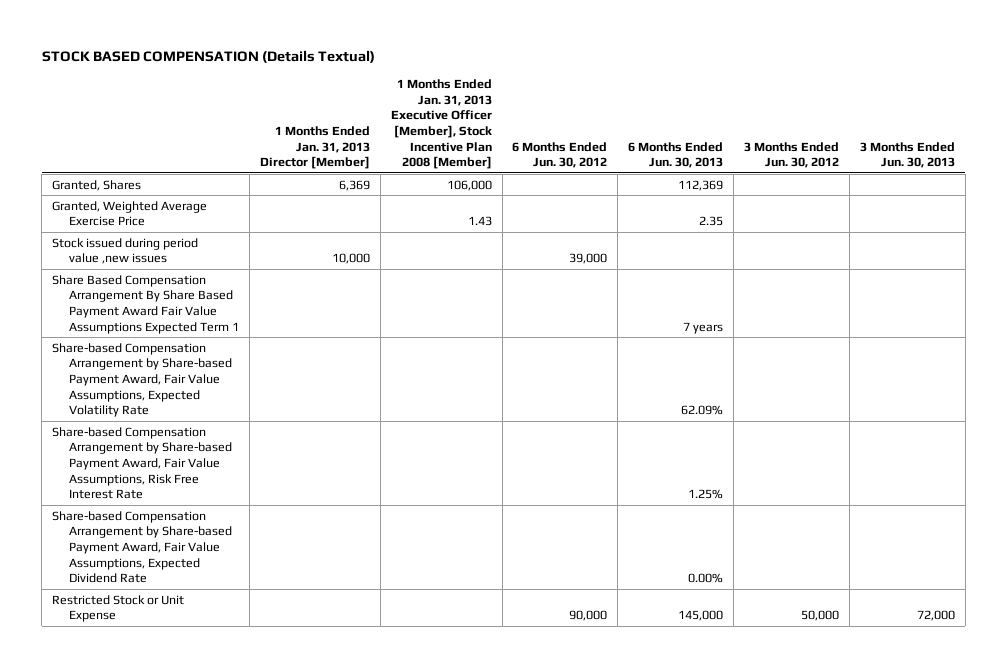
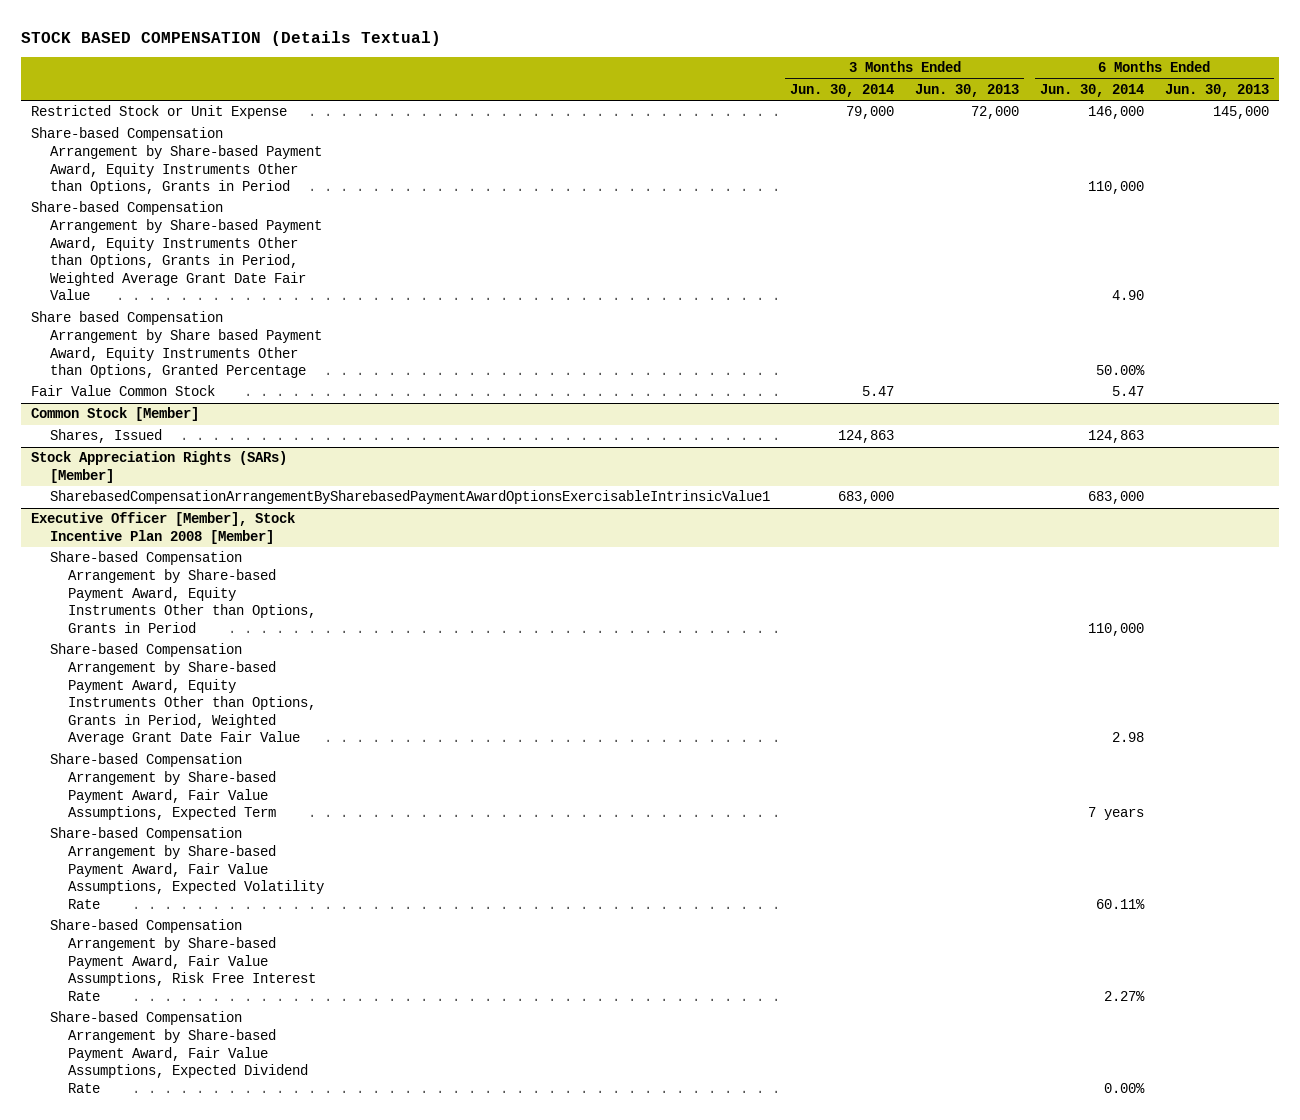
- | 1 Months Ended Jan. 31, 2013 Director [Member] | 1 Months Ended Jan. 31, 2013 Executive Officer [Member], Stock Incentive Plan 2008 [Member] | 6 Months Ended Jun. 30, 2012 | 6 Months Ended Jun. 30, 2013 | 3 Months Ended Jun. 30, 2012 | 3 Months Ended Jun. 30, 2013
+ | 3 Months Ended Jun. 30, 2014 | 3 Months Ended Jun. 30, 2013 | 6 Months Ended Jun. 30, 2014 | 6 Months Ended Jun. 30, 2013
- Granted, Shares | 6,369 | 106,000 | | 112,369 | |
- Granted, Weighted Average Exercise Price | | 1.43 | | 2.35 | |
- Stock issued during period value ,new issues | 10,000 | | 39,000 | | |
- Share Based Compensation Arrangement By Share Based Payment Award Fair Value Assumptions Expected Term 1 | | | | 7 years | |
- Share-based Compensation Arrangement by Share-based Payment Award, Fair Value Assumptions, Expected Volatility Rate | | | | 62.09% | |
- Share-based Compensation Arrangement by Share-based Payment Award, Fair Value Assumptions, Risk Free Interest Rate | | | | 1.25% | |
- Share-based Compensation Arrangement by Share-based Payment Award, Fair Value Assumptions, Expected Dividend Rate | | | | 0.00% | |
+ Share-based Compensation Arrangement by Share-based Payment Award, Equity Instruments Other than Options, Grants in Period | | | 110,000 |
+ Share-based Compensation Arrangement by Share-based Payment Award, Equity Instruments Other than Options, Grants in Period, Weighted Average Grant Date Fair Value | | | 4.90 |
+ Share based Compensation Arrangement by Share based Payment Award, Equity Instruments Other than Options, Granted Percentage | | | 50.00% |
+ Fair Value Common Stock | 5.47 | | 5.47 |
+ Common Stock [Member]
+ Shares, Issued | 124,863 | | 124,863 |
+ Stock Appreciation Rights (SARs) [Member]
+ SharebasedCompensationArrangementBySharebasedPaymentAwardOptionsExercisableIntrinsicValue1 | 683,000 | | 683,000 |
+ Executive Officer [Member], Stock Incentive Plan 2008 [Member]
+ Share-based Compensation Arrangement by Share-based Payment Award, Equity Instruments Other than Options, Grants in Period | | | 110,000 |
+ Share-based Compensation Arrangement by Share-based Payment Award, Equity Instruments Other than Options, Grants in Period, Weighted Average Grant Date Fair Value | | | 2.98 |
+ Share-based Compensation Arrangement by Share-based Payment Award, Fair Value Assumptions, Expected Term | | | 7 years |
+ Share-based Compensation Arrangement by Share-based Payment Award, Fair Value Assumptions, Expected Volatility Rate | | | 60.11% |
+ Share-based Compensation Arrangement by Share-based Payment Award, Fair Value Assumptions, Risk Free Interest Rate | | | 2.27% |
+ Share-based Compensation Arrangement by Share-based Payment Award, Fair Value Assumptions, Expected Dividend Rate | | | 0.00% |

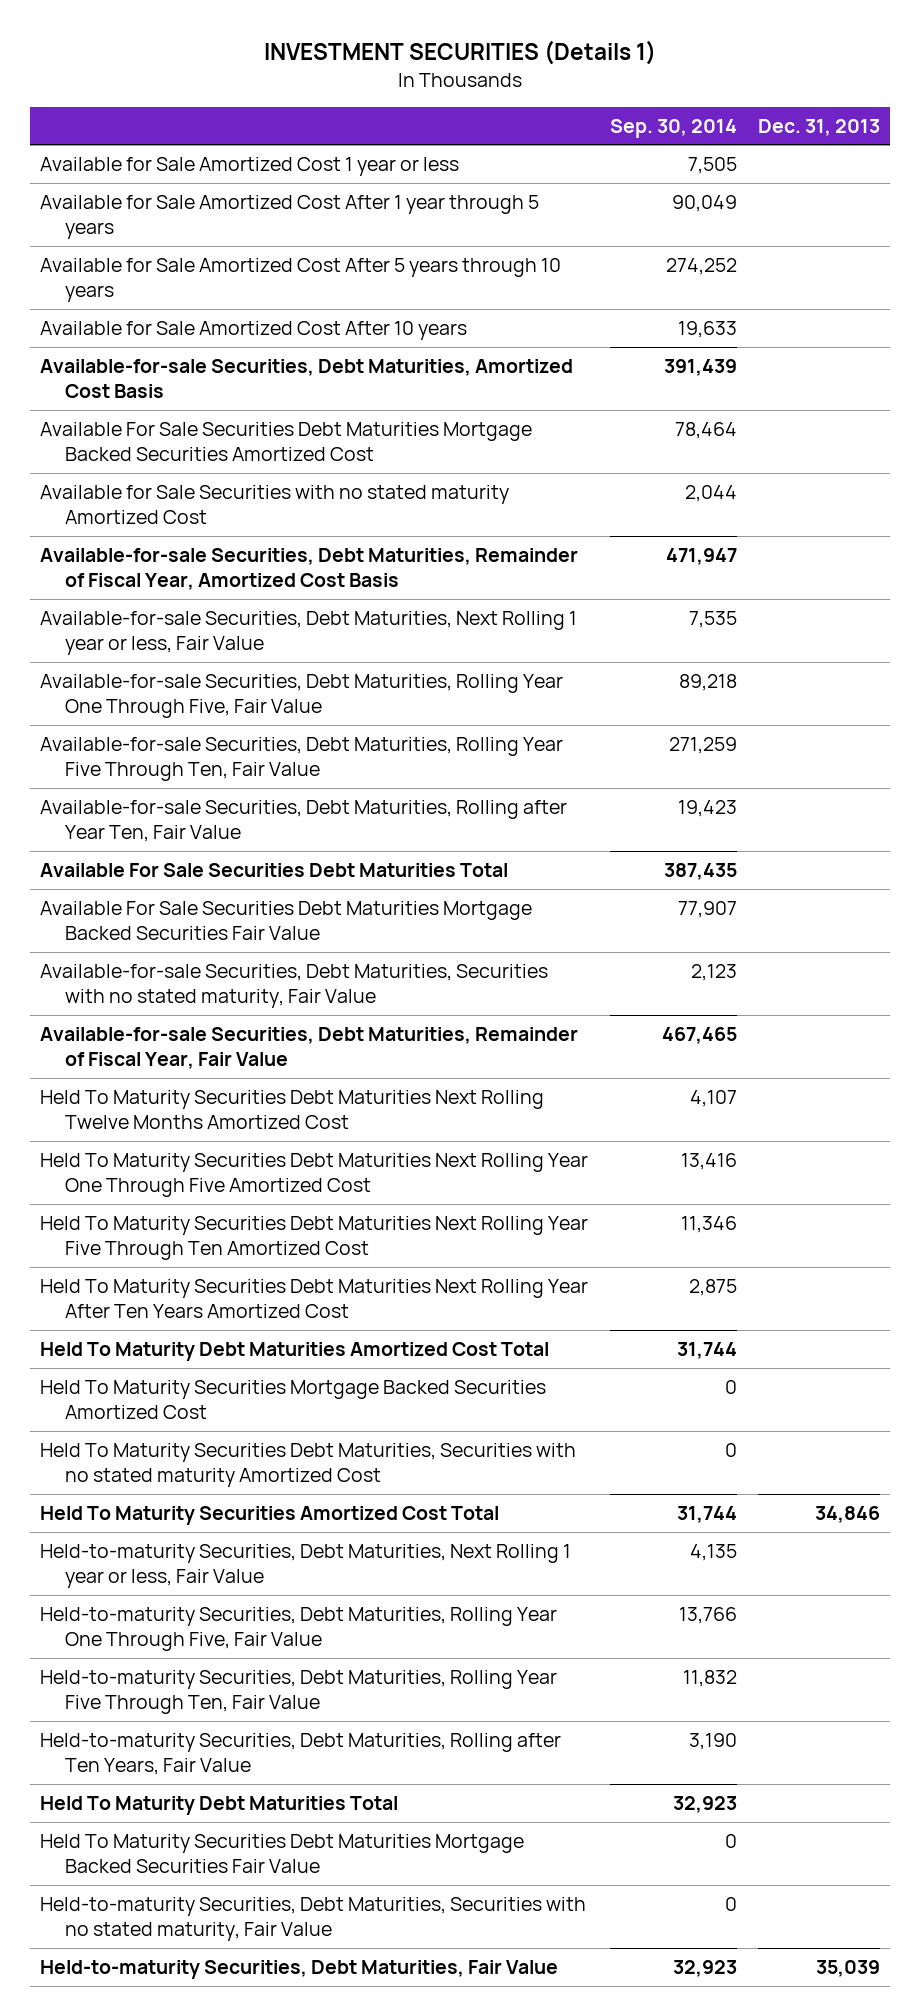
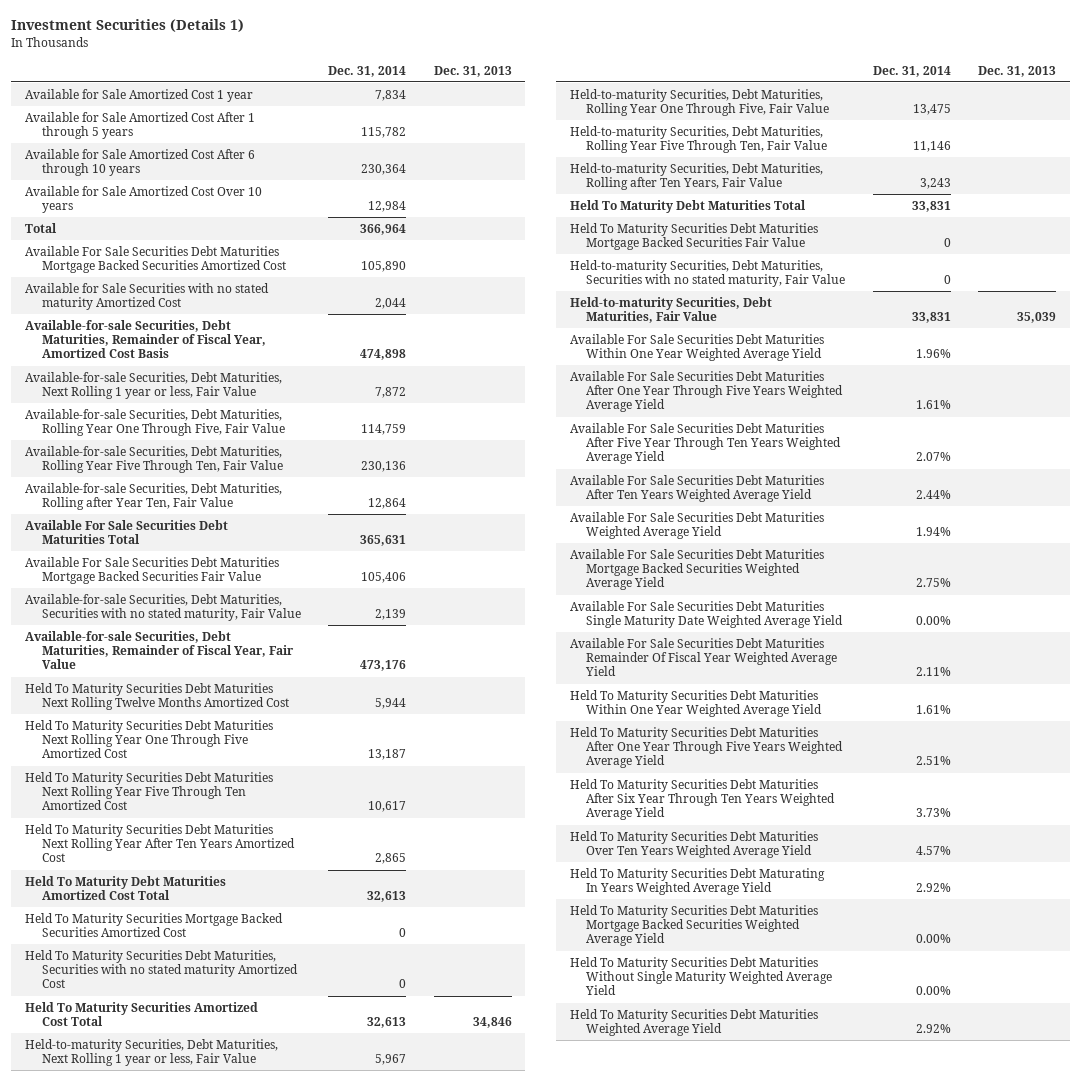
- INVESTMENT SECURITIES (Details 1)
+ Investment Securities (Details 1)
- | Sep. 30, 2014 | Dec. 31, 2013
+ | Dec. 31, 2014 | Dec. 31, 2013
- Available for Sale Amortized Cost 1 year or less | 7,505 |
- Available for Sale Amortized Cost After 1 year through 5 years | 90,049 |
- Available for Sale Amortized Cost After 5 years through 10 years | 274,252 |
- Available for Sale Amortized Cost After 10 years | 19,633 |
- Available-for-sale Securities, Debt Maturities, Amortized Cost Basis | 391,439 |
+ Available for Sale Amortized Cost 1 year | 7,834 |
+ Available for Sale Amortized Cost After 1 through 5 years | 115,782 |
+ Available for Sale Amortized Cost After 6 through 10 years | 230,364 |
+ Available for Sale Amortized Cost Over 10 years | 12,984 |
+ Total | 366,964 |
+ Available For Sale Securities Debt Maturities Within One Year Weighted Average Yield | 1.96% |
+ Available For Sale Securities Debt Maturities After One Year Through Five Years Weighted Average Yield | 1.61% |
+ Available For Sale Securities Debt Maturities After Five Year Through Ten Years Weighted Average Yield | 2.07% |
+ Available For Sale Securities Debt Maturities After Ten Years Weighted Average Yield | 2.44% |
+ Available For Sale Securities Debt Maturities Weighted Average Yield | 1.94% |
+ Available For Sale Securities Debt Maturities Mortgage Backed Securities Weighted Average Yield | 2.75% |
+ Available For Sale Securities Debt Maturities Single Maturity Date Weighted Average Yield | 0.00% |
+ Available For Sale Securities Debt Maturities Remainder Of Fiscal Year Weighted Average Yield | 2.11% |
+ Held To Maturity Securities Debt Maturities Within One Year Weighted Average Yield | 1.61% |
+ Held To Maturity Securities Debt Maturities After One Year Through Five Years Weighted Average Yield | 2.51% |
+ Held To Maturity Securities Debt Maturities After Six Year Through Ten Years Weighted Average Yield | 3.73% |
+ Held To Maturity Securities Debt Maturities Over Ten Years Weighted Average Yield | 4.57% |
+ Held To Maturity Securities Debt Maturating In Years Weighted Average Yield | 2.92% |
+ Held To Maturity Securities Debt Maturities Mortgage Backed Securities Weighted Average Yield | 0.00% |
+ Held To Maturity Securities Debt Maturities Without Single Maturity Weighted Average Yield | 0.00% |
+ Held To Maturity Securities Debt Maturities Weighted Average Yield | 2.92% |

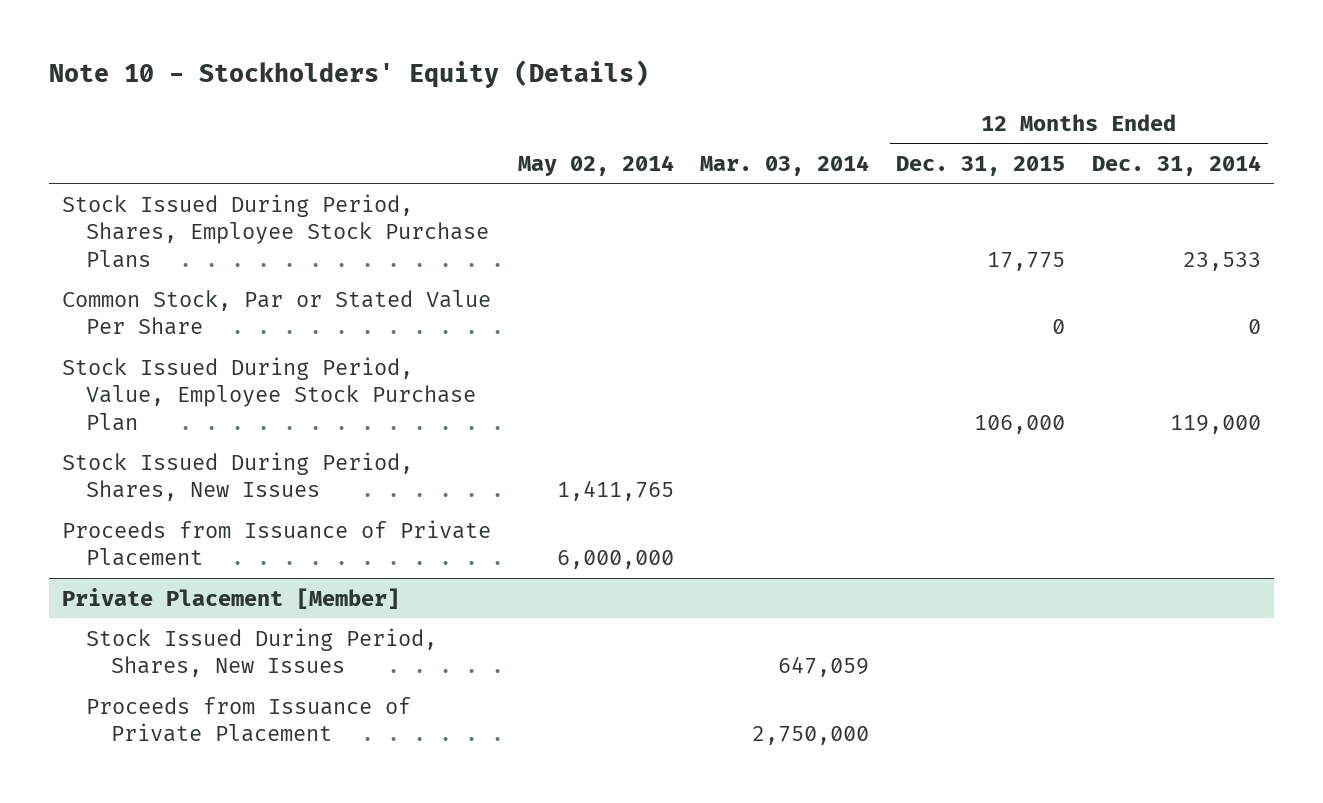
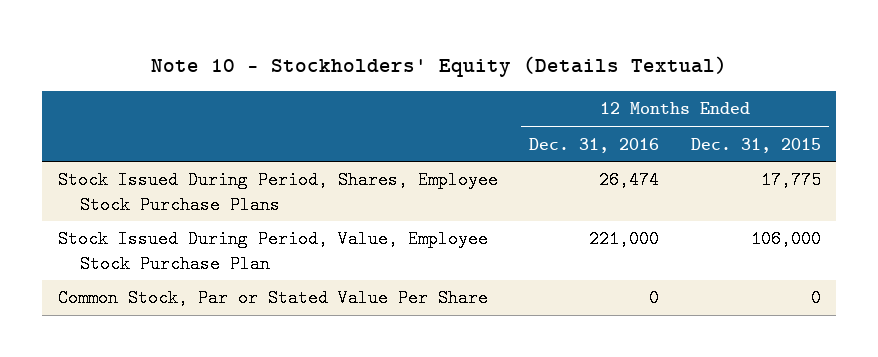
- Note 10 - Stockholders' Equity (Details)
+ Note 10 - Stockholders' Equity (Details Textual)
- | May 02, 2014 | Mar. 03, 2014 | 12 Months Ended Dec. 31, 2015 | 12 Months Ended Dec. 31, 2014
+ | 12 Months Ended Dec. 31, 2016 | 12 Months Ended Dec. 31, 2015
- Stock Issued During Period, Shares, New Issues | 1,411,765 | | |
- Proceeds from Issuance of Private Placement | 6,000,000 | | |
- Private Placement [Member]
- Stock Issued During Period, Shares, New Issues | | 647,059 | |
- Proceeds from Issuance of Private Placement | | 2,750,000 | |
moved down: Common Stock, Par or Stated Value Per Share | 0 | 0

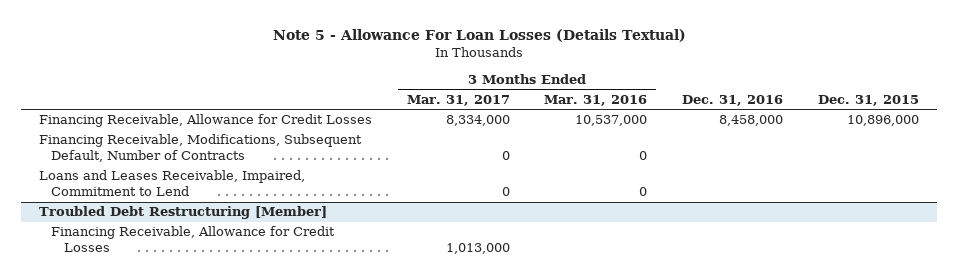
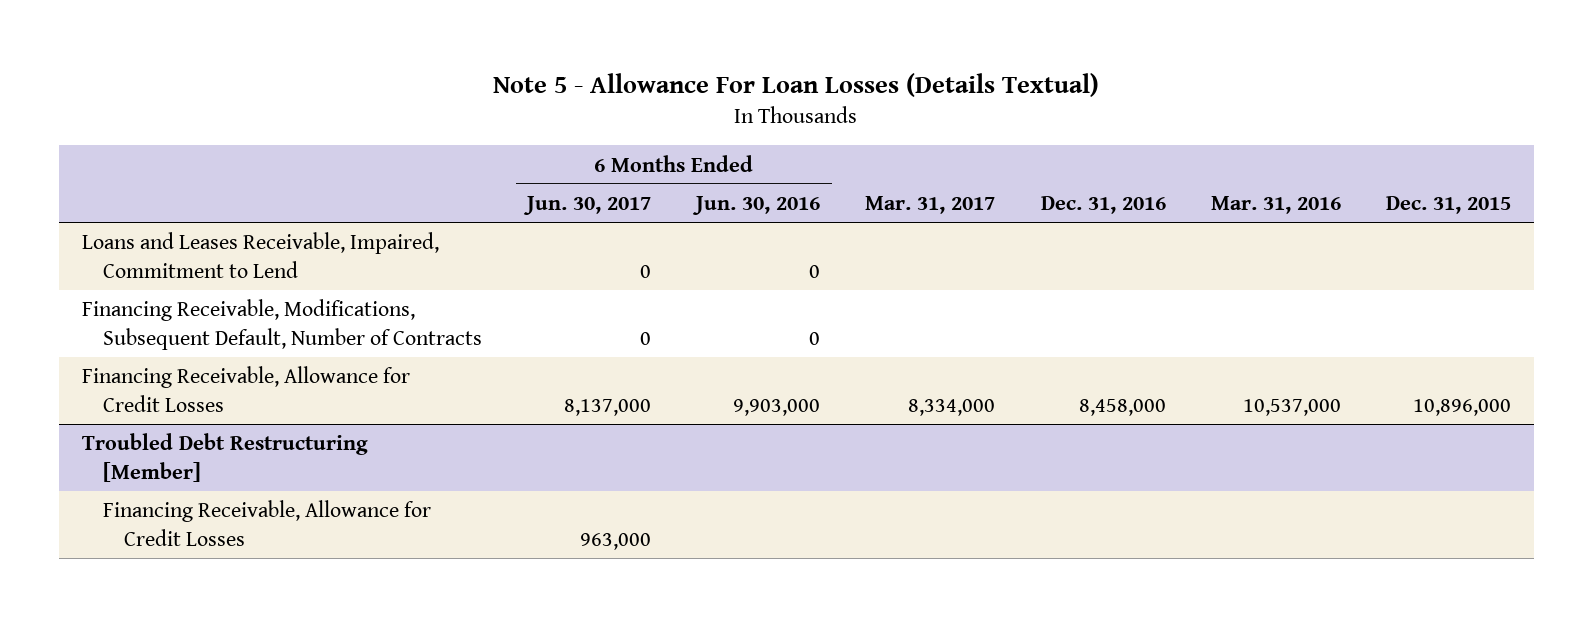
- | 3 Months Ended Mar. 31, 2017 | 3 Months Ended Mar. 31, 2016 | Dec. 31, 2016 | Dec. 31, 2015
+ | 6 Months Ended Jun. 30, 2017 | 6 Months Ended Jun. 30, 2016 | Mar. 31, 2017 | Dec. 31, 2016 | Mar. 31, 2016 | Dec. 31, 2015
moved down: Financing Receivable, Modifications, Subsequent Default, Number of Contracts | 0 | 0 | | | |
moved down: Financing Receivable, Allowance for Credit Losses | 8,137,000 | 9,903,000 | 8,334,000 | 8,458,000 | 10,537,000 | 10,896,000

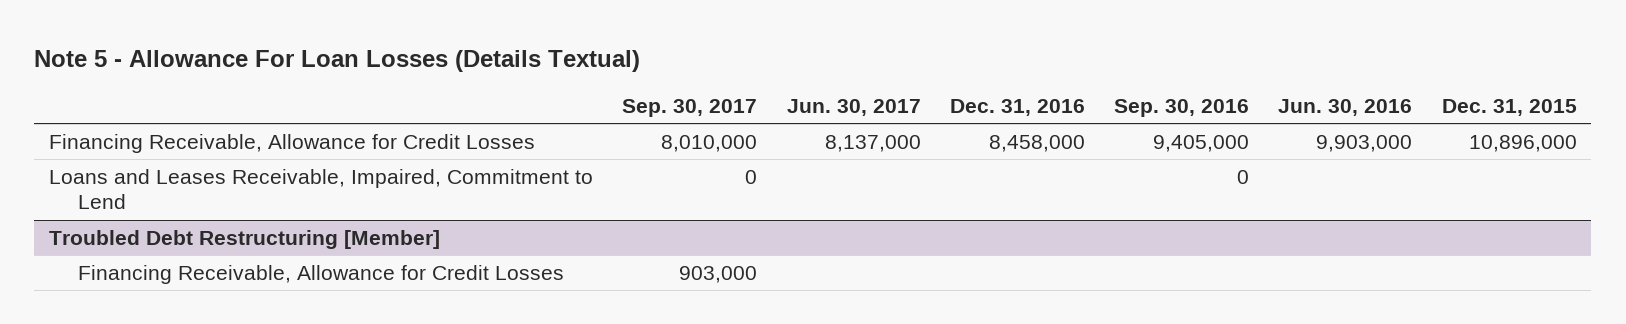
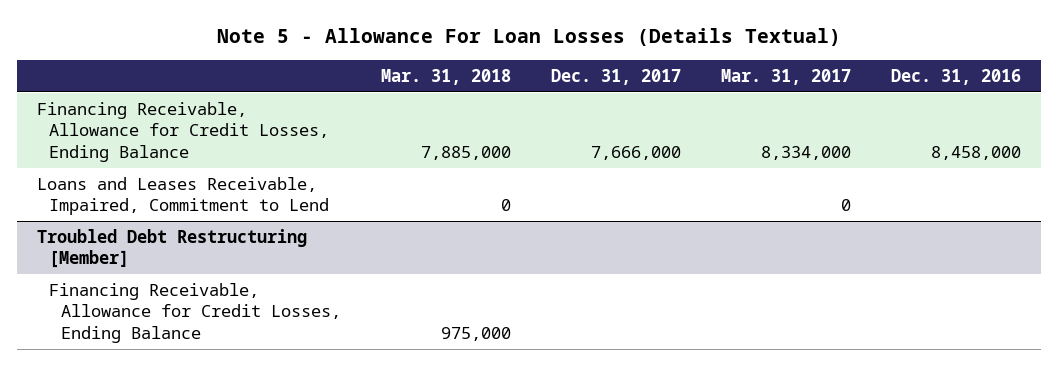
- | Sep. 30, 2017 | Jun. 30, 2017 | Dec. 31, 2016 | Sep. 30, 2016 | Jun. 30, 2016 | Dec. 31, 2015
+ | Mar. 31, 2018 | Dec. 31, 2017 | Mar. 31, 2017 | Dec. 31, 2016
- Financing Receivable, Allowance for Credit Losses | 8,010,000 | 8,137,000 | 8,458,000 | 9,405,000 | 9,903,000 | 10,896,000
+ Financing Receivable, Allowance for Credit Losses, Ending Balance | 7,885,000 | 7,666,000 | 8,334,000 | 8,458,000
@ Troubled Debt Restructuring [Member]
- Financing Receivable, Allowance for Credit Losses | 903,000 | | | | |
+ Financing Receivable, Allowance for Credit Losses, Ending Balance | 975,000 | | |

